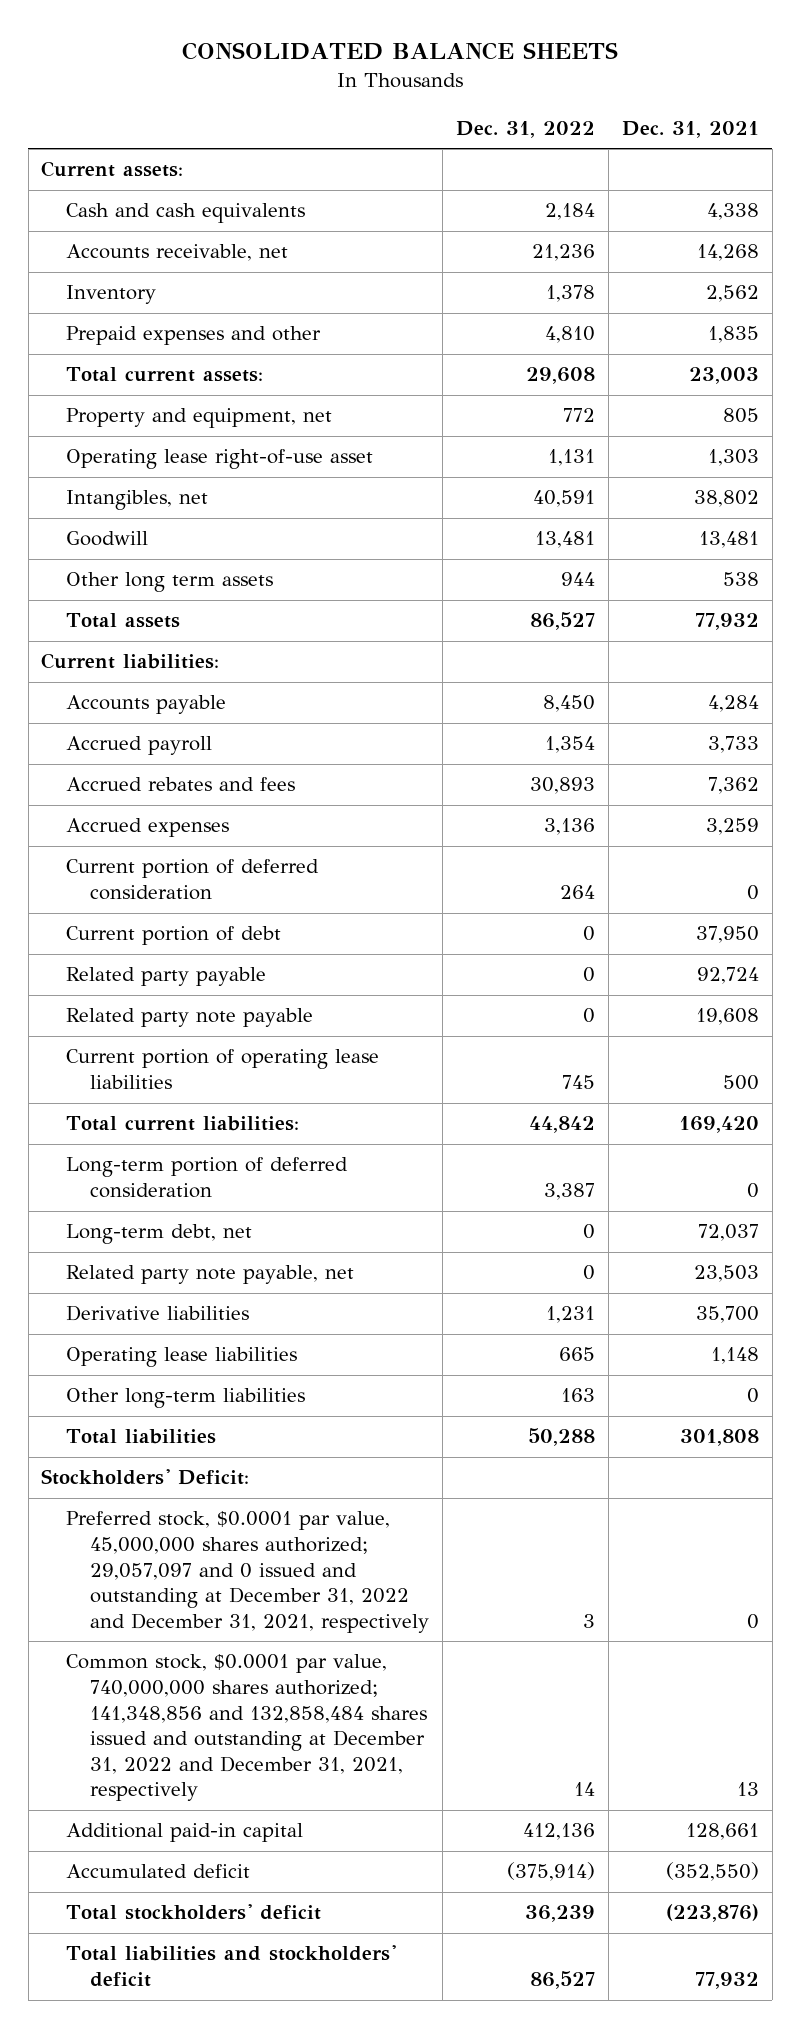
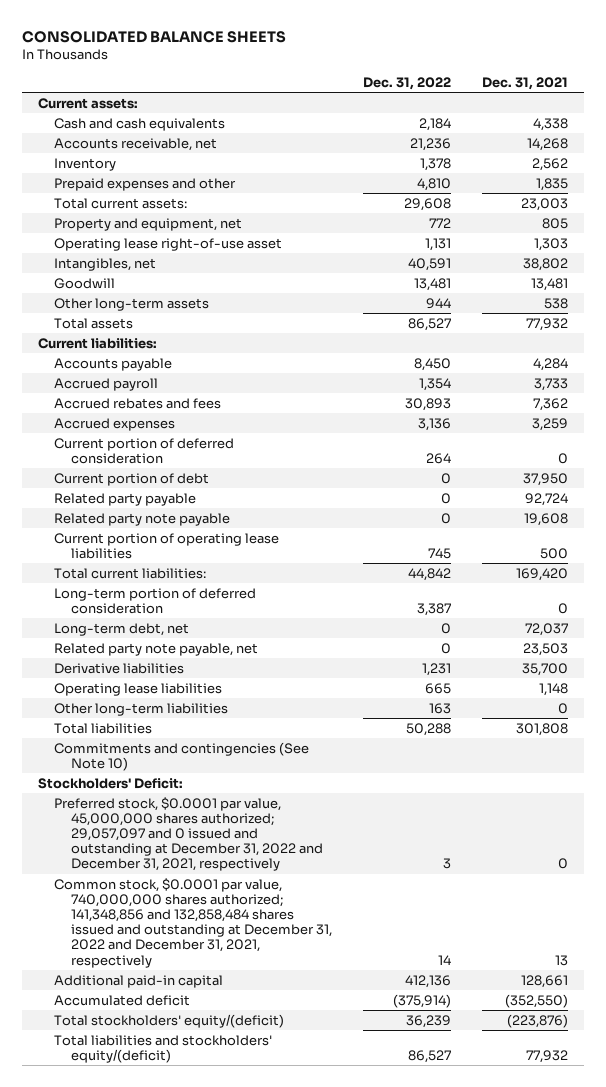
- Other long term assets | 944 | 538
+ Other long-term assets | 944 | 538
+ Commitments and contingencies (See Note 10)
- Total stockholders' deficit | 36,239 | (223,876)
- Total liabilities and stockholders' deficit | 86,527 | 77,932
+ Total stockholders' equity/(deficit) | 36,239 | (223,876)
+ Total liabilities and stockholders' equity/(deficit) | 86,527 | 77,932

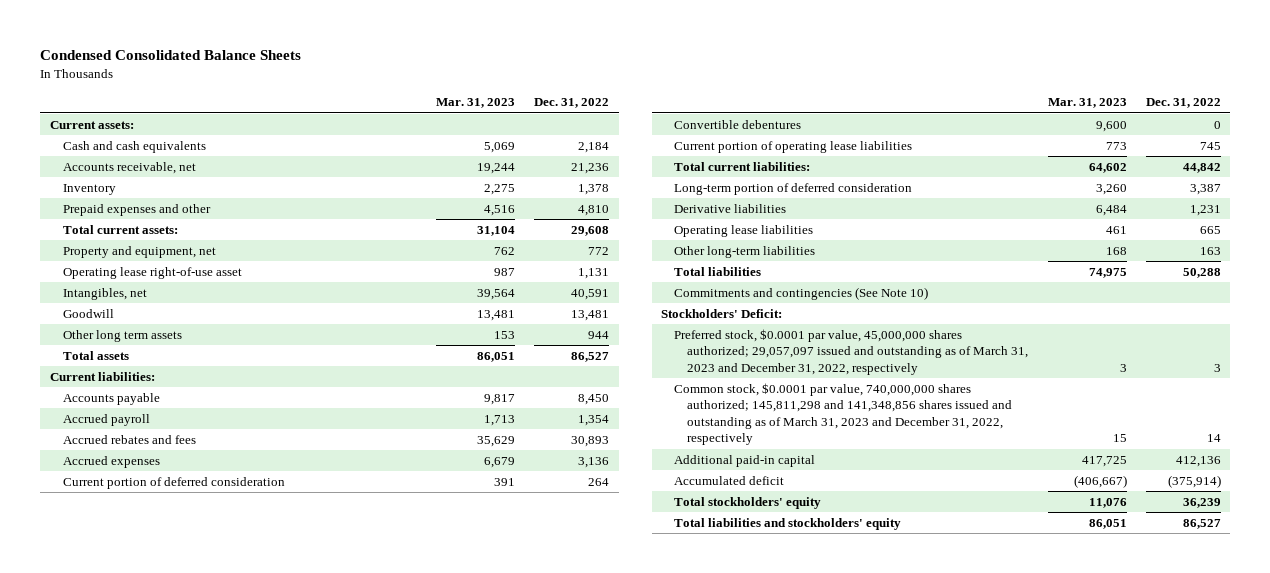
- CONSOLIDATED BALANCE SHEETS
+ Condensed Consolidated Balance Sheets
- | Dec. 31, 2022 | Dec. 31, 2021
+ | Mar. 31, 2023 | Dec. 31, 2022
- Other long-term assets | 944 | 538
+ Other long term assets | 153 | 944
- Current portion of debt | 0 | 37,950
- Related party payable | 0 | 92,724
- Related party note payable | 0 | 19,608
+ Convertible debentures | 9,600 | 0
- Long-term debt, net | 0 | 72,037
- Related party note payable, net | 0 | 23,503
- Preferred stock, $0.0001 par value, 45,000,000 shares authorized; 29,057,097 and 0 issued and outstanding at December 31, 2022 and December 31, 2021, respectively | 3 | 0
- Common stock, $0.0001 par value, 740,000,000 shares authorized; 141,348,856 and 132,858,484 shares issued and outstanding at December 31, 2022 and December 31, 2021, respectively | 14 | 13
+ Preferred stock, $0.0001 par value, 45,000,000 shares authorized; 29,057,097 issued and outstanding as of March 31, 2023 and December 31, 2022, respectively | 3 | 3
+ Common stock, $0.0001 par value, 740,000,000 shares authorized; 145,811,298 and 141,348,856 shares issued and outstanding as of March 31, 2023 and December 31, 2022, respectively | 15 | 14
- Total stockholders' equity/(deficit) | 36,239 | (223,876)
- Total liabilities and stockholders' equity/(deficit) | 86,527 | 77,932
+ Total stockholders' equity | 11,076 | 36,239
+ Total liabilities and stockholders' equity | 86,051 | 86,527

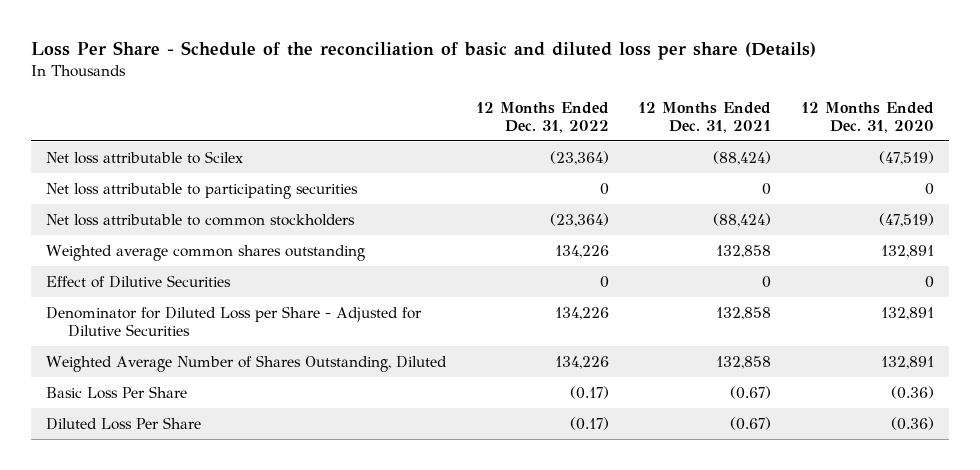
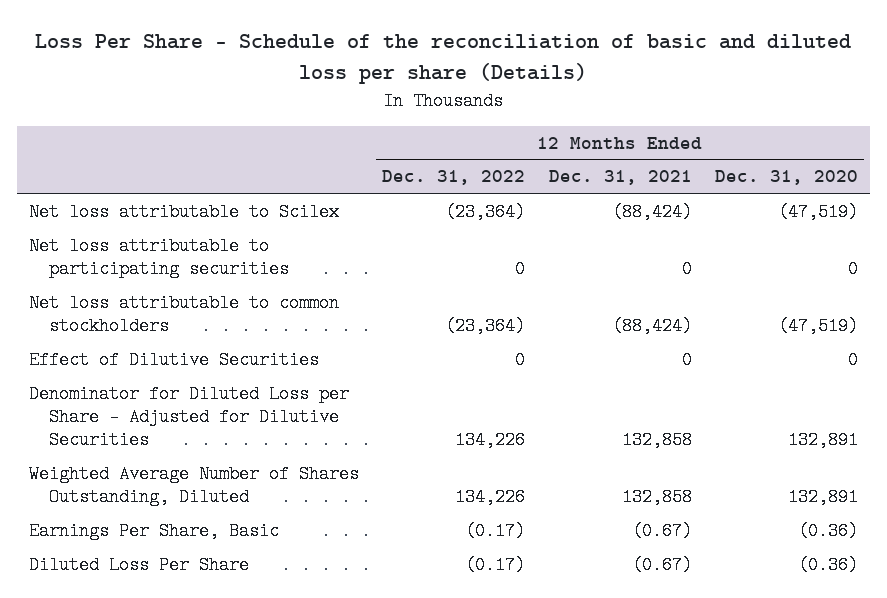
- Weighted average common shares outstanding | 134,226 | 132,858 | 132,891
- Basic Loss Per Share | (0.17) | (0.67) | (0.36)
+ Earnings Per Share, Basic | (0.17) | (0.67) | (0.36)

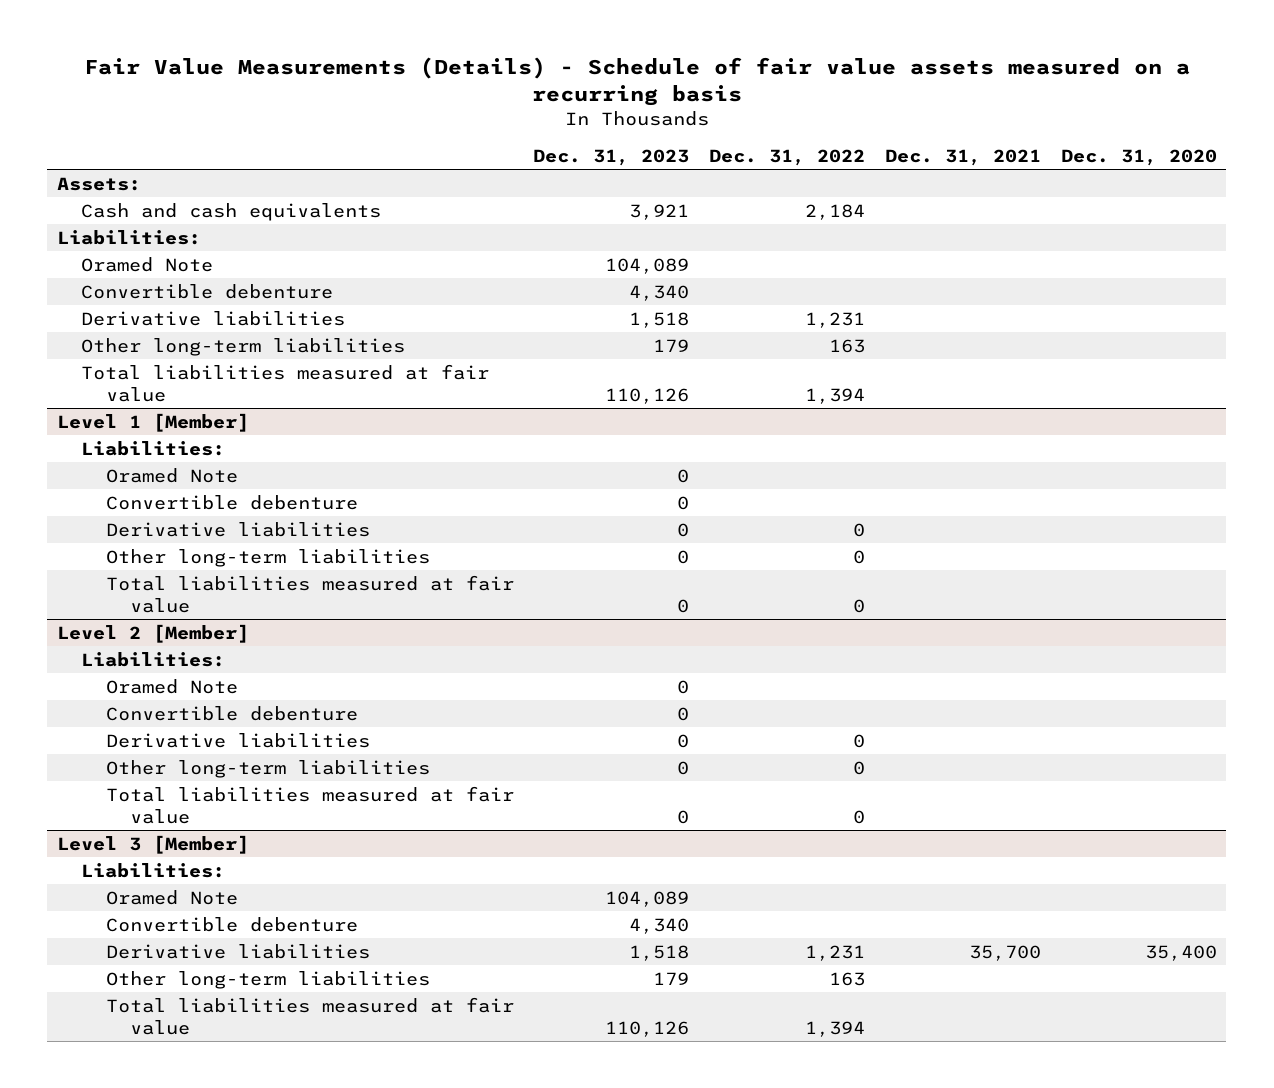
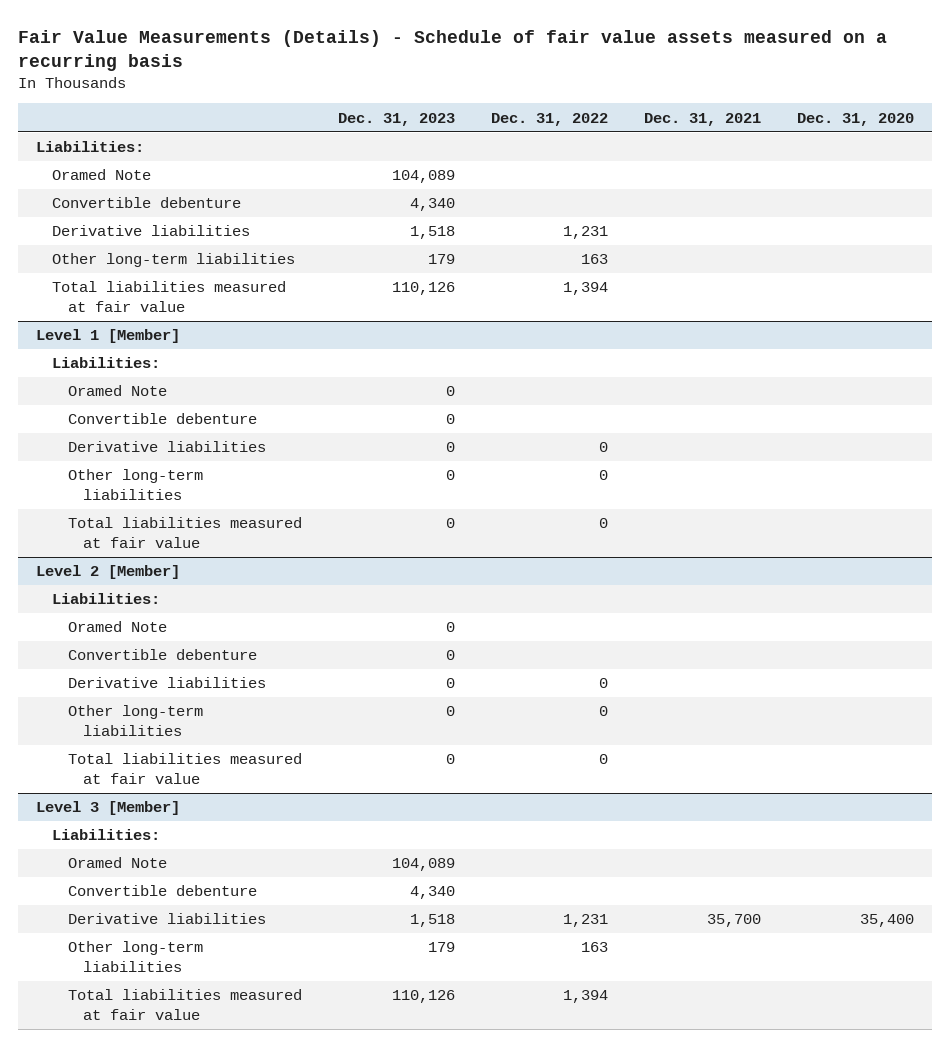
- Assets:
- Cash and cash equivalents | 3,921 | 2,184 | |

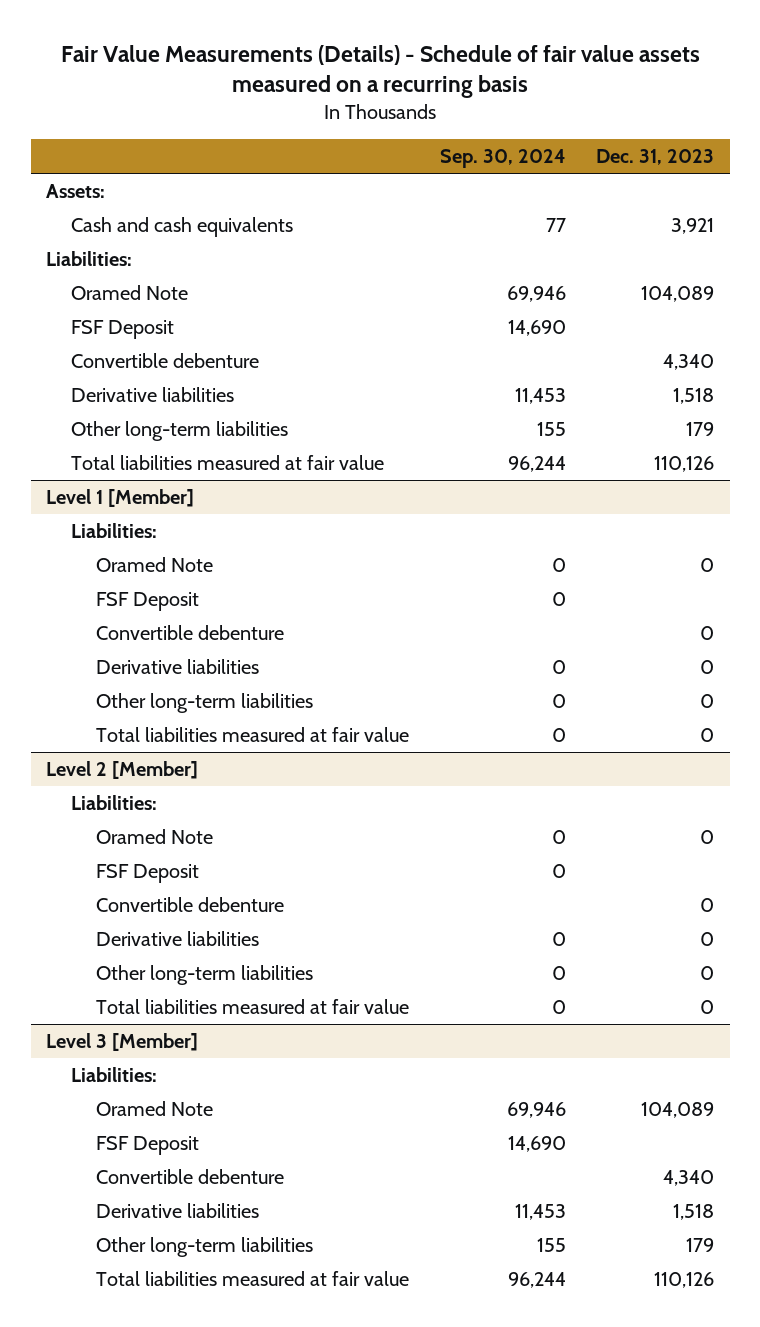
- | Dec. 31, 2023 | Dec. 31, 2022 | Dec. 31, 2021 | Dec. 31, 2020
+ | Sep. 30, 2024 | Dec. 31, 2023
+ Assets:
+ Cash and cash equivalents | 77 | 3,921
+ FSF Deposit | 14,690 |
@ Level 1 [Member]
+ FSF Deposit | 0 |
@ Level 2 [Member]
+ FSF Deposit | 0 |
@ Level 3 [Member]
+ FSF Deposit | 14,690 |

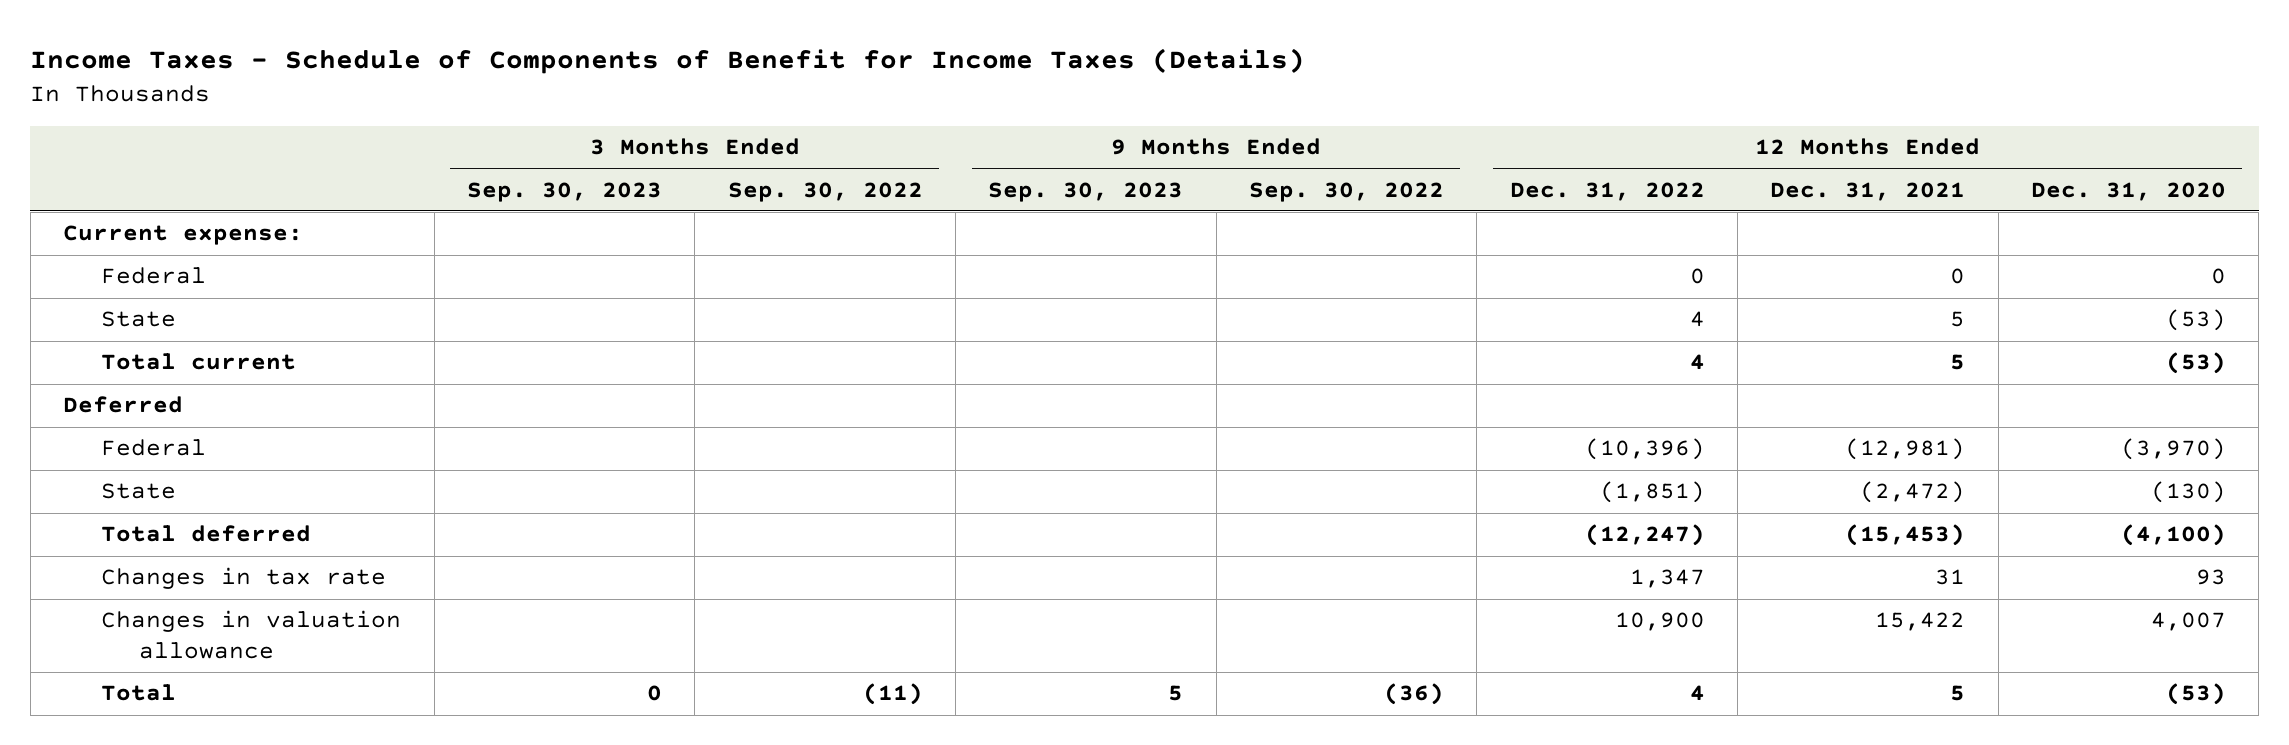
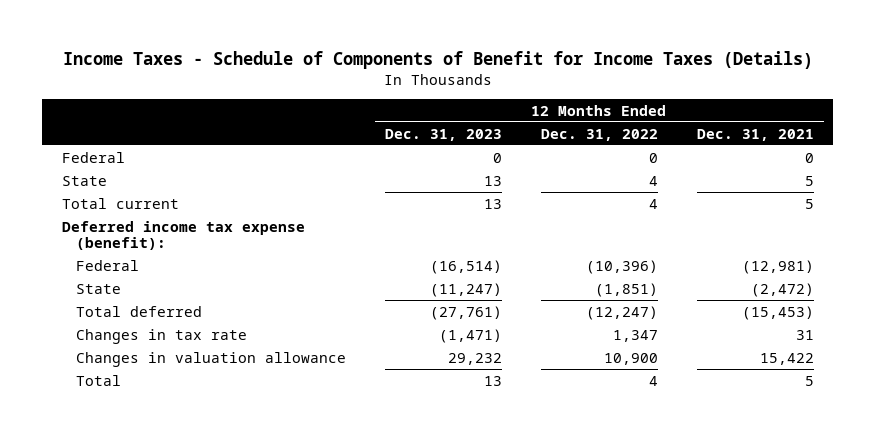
- | 3 Months Ended Sep. 30, 2023 | 3 Months Ended Sep. 30, 2022 | 9 Months Ended Sep. 30, 2023 | 9 Months Ended Sep. 30, 2022 | 12 Months Ended Dec. 31, 2022 | 12 Months Ended Dec. 31, 2021 | 12 Months Ended Dec. 31, 2020
+ | 12 Months Ended Dec. 31, 2023 | 12 Months Ended Dec. 31, 2022 | 12 Months Ended Dec. 31, 2021
- Current expense:
- Deferred
+ Deferred income tax expense (benefit):

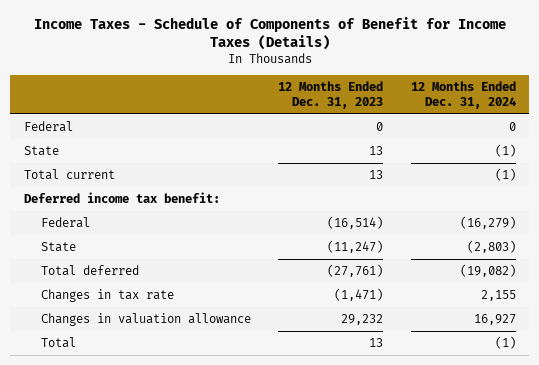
- | 12 Months Ended Dec. 31, 2023 | 12 Months Ended Dec. 31, 2022 | 12 Months Ended Dec. 31, 2021
+ | 12 Months Ended Dec. 31, 2023 | 12 Months Ended Dec. 31, 2024
- Deferred income tax expense (benefit):
+ Deferred income tax benefit:

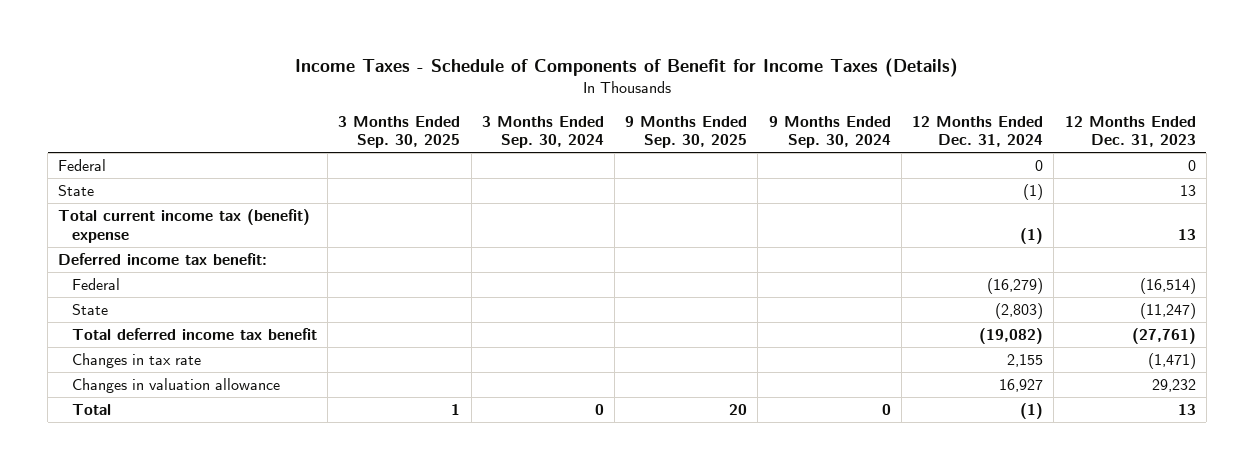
- | 12 Months Ended Dec. 31, 2023 | 12 Months Ended Dec. 31, 2024
+ | 3 Months Ended Sep. 30, 2025 | 3 Months Ended Sep. 30, 2024 | 9 Months Ended Sep. 30, 2025 | 9 Months Ended Sep. 30, 2024 | 12 Months Ended Dec. 31, 2024 | 12 Months Ended Dec. 31, 2023
- Total current | 13 | (1)
+ Total current income tax (benefit) expense | | | | | (1) | 13
- Total deferred | (27,761) | (19,082)
+ Total deferred income tax benefit | | | | | (19,082) | (27,761)

